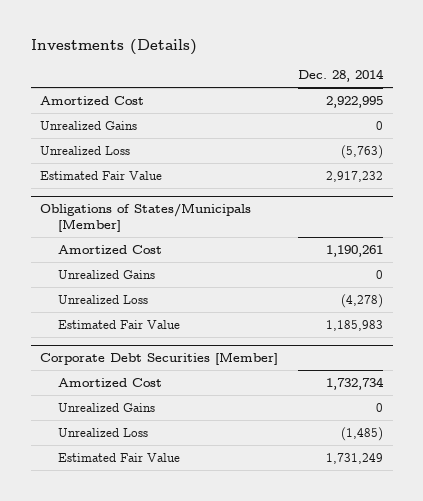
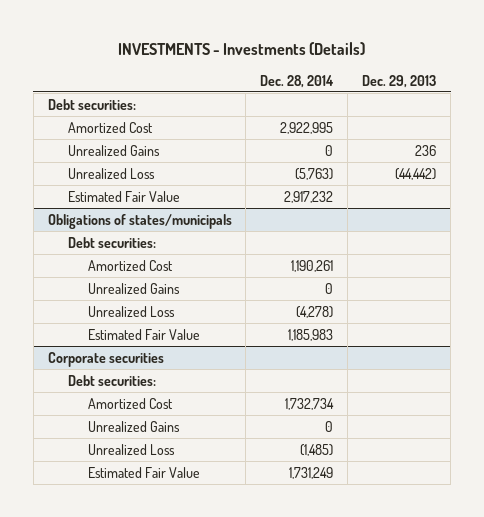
- Investments (Details)
+ INVESTMENTS - Investments (Details)
- | Dec. 28, 2014
+ | Dec. 28, 2014 | Dec. 29, 2013
+ Debt securities:
- Obligations of States/Municipals [Member]
+ Obligations of states/municipals
+ Debt securities:
- Corporate Debt Securities [Member]
+ Corporate securities
+ Debt securities:

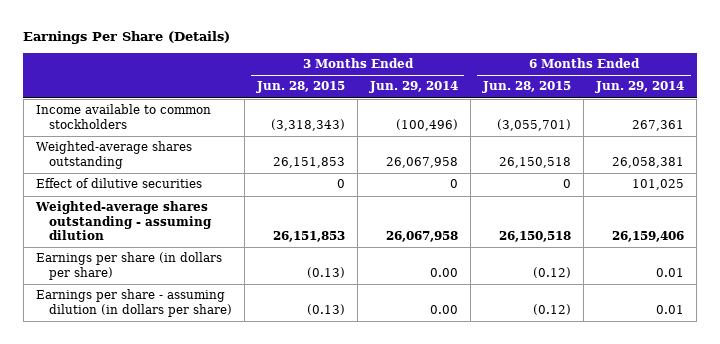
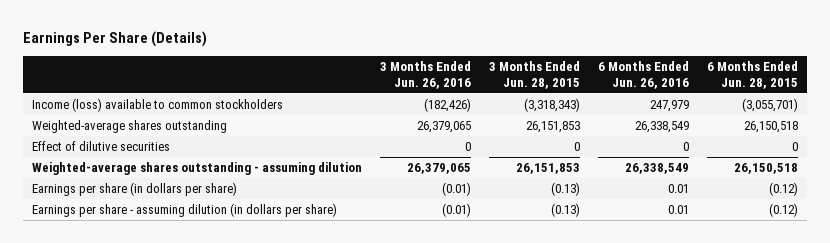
- | 3 Months Ended Jun. 28, 2015 | 3 Months Ended Jun. 29, 2014 | 6 Months Ended Jun. 28, 2015 | 6 Months Ended Jun. 29, 2014
+ | 3 Months Ended Jun. 26, 2016 | 3 Months Ended Jun. 28, 2015 | 6 Months Ended Jun. 26, 2016 | 6 Months Ended Jun. 28, 2015
- Income available to common stockholders | (3,318,343) | (100,496) | (3,055,701) | 267,361
+ Income (loss) available to common stockholders | (182,426) | (3,318,343) | 247,979 | (3,055,701)

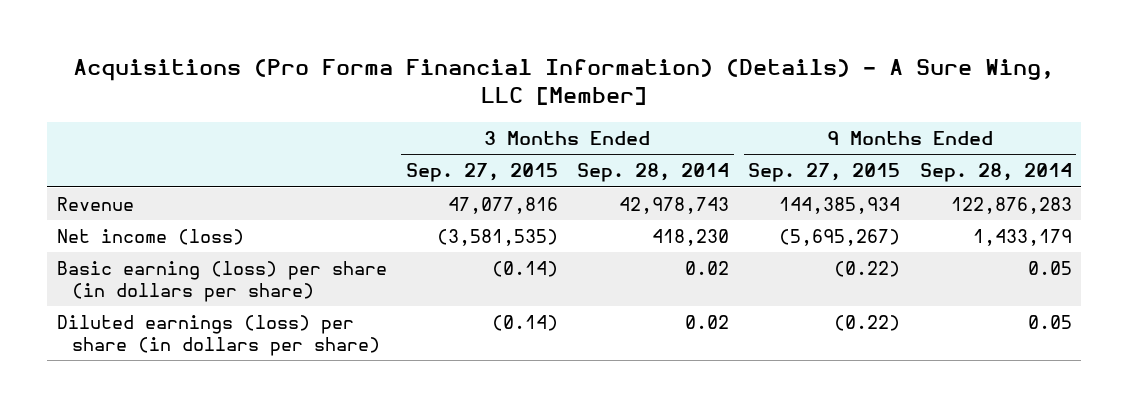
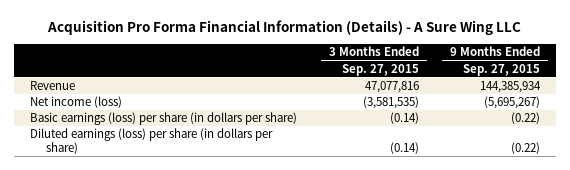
- Acquisitions (Pro Forma Financial Information) (Details) - A Sure Wing, LLC [Member]
+ Acquisition Pro Forma Financial Information (Details) - A Sure Wing LLC
- | 3 Months Ended Sep. 27, 2015 | 3 Months Ended Sep. 28, 2014 | 9 Months Ended Sep. 27, 2015 | 9 Months Ended Sep. 28, 2014
+ | 3 Months Ended Sep. 27, 2015 | 9 Months Ended Sep. 27, 2015
- Basic earning (loss) per share (in dollars per share) | (0.14) | 0.02 | (0.22) | 0.05
+ Basic earnings (loss) per share (in dollars per share) | (0.14) | (0.22)

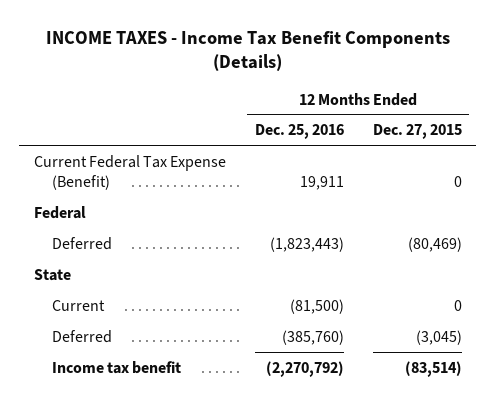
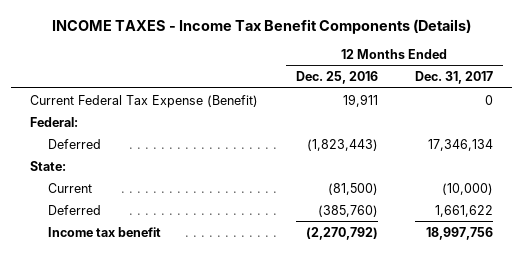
- | 12 Months Ended Dec. 25, 2016 | 12 Months Ended Dec. 27, 2015
+ | 12 Months Ended Dec. 25, 2016 | 12 Months Ended Dec. 31, 2017
- Federal
+ Federal:
- State
+ State:

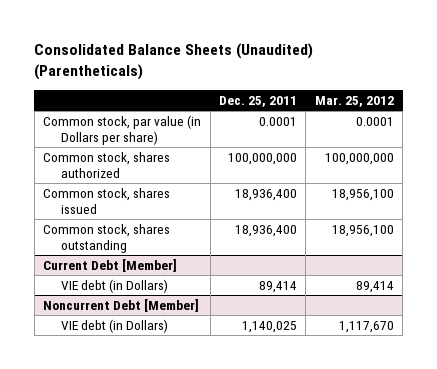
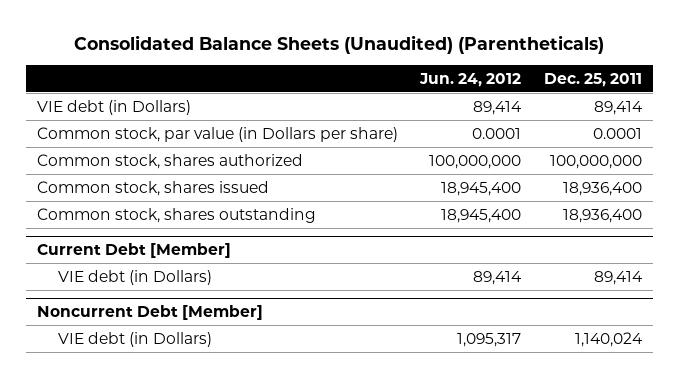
- | Dec. 25, 2011 | Mar. 25, 2012
+ | Jun. 24, 2012 | Dec. 25, 2011
+ VIE debt (in Dollars) | 89,414 | 89,414
@ Noncurrent Debt [Member]
- VIE debt (in Dollars) | 1,140,025 | 1,117,670
+ VIE debt (in Dollars) | 1,095,317 | 1,140,024

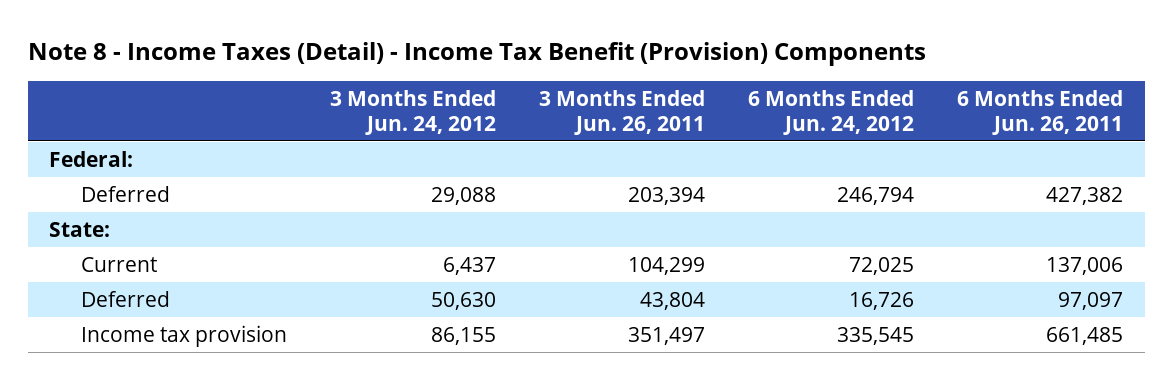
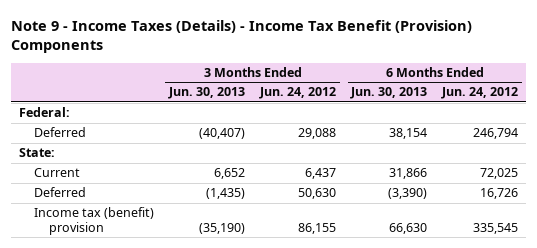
- Note 8 - Income Taxes (Detail) - Income Tax Benefit (Provision) Components
+ Note 9 - Income Taxes (Details) - Income Tax Benefit (Provision) Components
- | 3 Months Ended Jun. 24, 2012 | 3 Months Ended Jun. 26, 2011 | 6 Months Ended Jun. 24, 2012 | 6 Months Ended Jun. 26, 2011
+ | 3 Months Ended Jun. 30, 2013 | 3 Months Ended Jun. 24, 2012 | 6 Months Ended Jun. 30, 2013 | 6 Months Ended Jun. 24, 2012
- Income tax provision | 86,155 | 351,497 | 335,545 | 661,485
+ Income tax (benefit) provision | (35,190) | 86,155 | 66,630 | 335,545

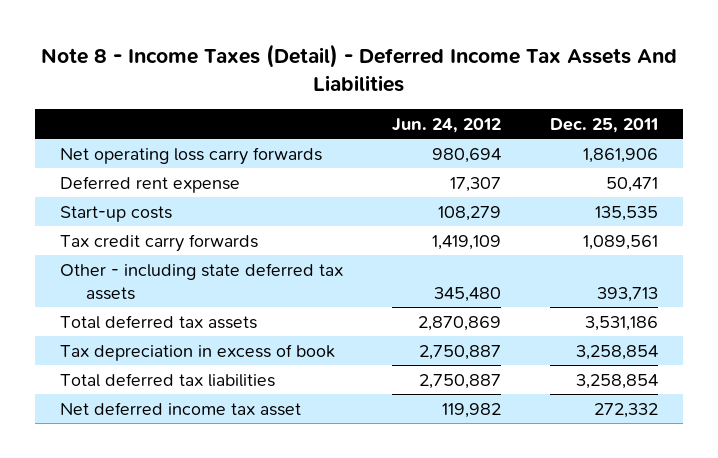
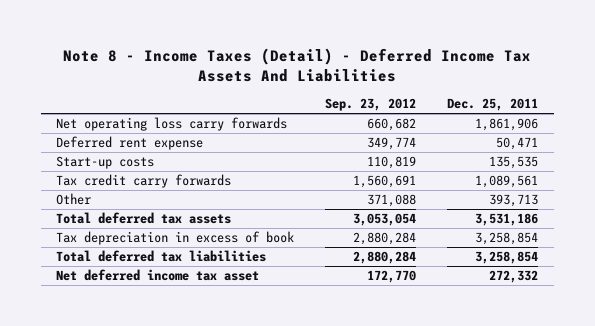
- | Jun. 24, 2012 | Dec. 25, 2011
+ | Sep. 23, 2012 | Dec. 25, 2011
- Other - including state deferred tax assets | 345,480 | 393,713
+ Other | 371,088 | 393,713

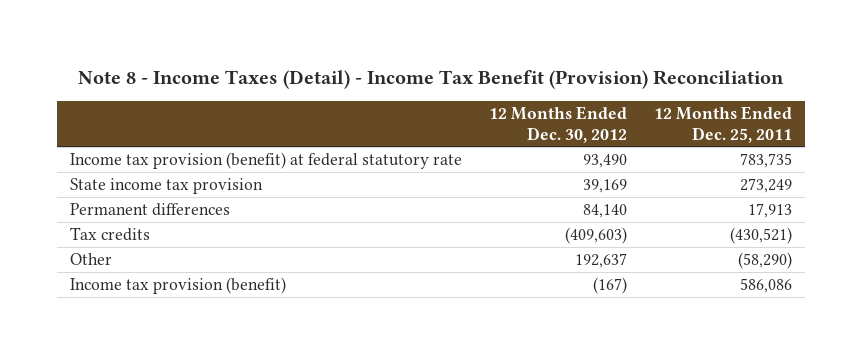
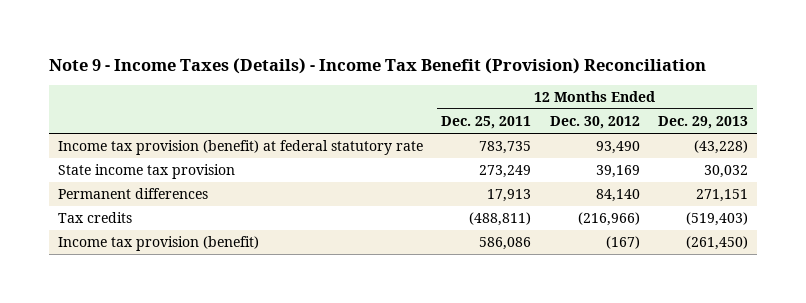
- Note 8 - Income Taxes (Detail) - Income Tax Benefit (Provision) Reconciliation
+ Note 9 - Income Taxes (Details) - Income Tax Benefit (Provision) Reconciliation
- | 12 Months Ended Dec. 30, 2012 | 12 Months Ended Dec. 25, 2011
+ | 12 Months Ended Dec. 25, 2011 | 12 Months Ended Dec. 30, 2012 | 12 Months Ended Dec. 29, 2013
- Tax credits | (409,603) | (430,521)
- Other | 192,637 | (58,290)
+ Tax credits | (488,811) | (216,966) | (519,403)

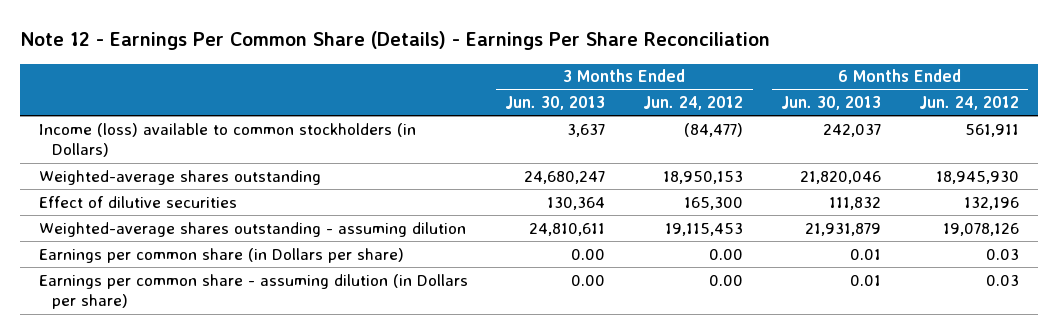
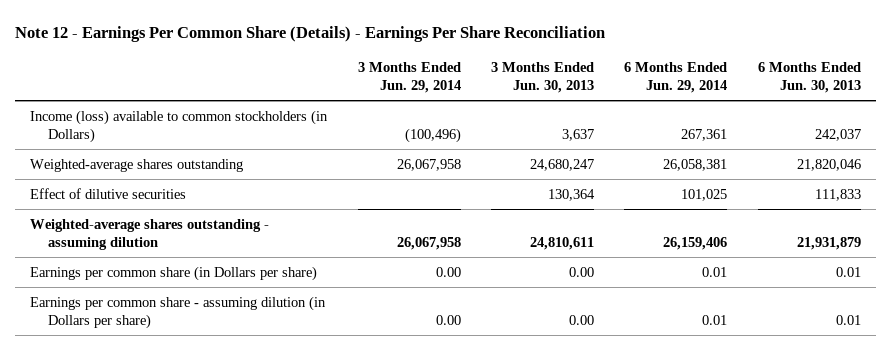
- | 3 Months Ended Jun. 30, 2013 | 3 Months Ended Jun. 24, 2012 | 6 Months Ended Jun. 30, 2013 | 6 Months Ended Jun. 24, 2012
+ | 3 Months Ended Jun. 29, 2014 | 3 Months Ended Jun. 30, 2013 | 6 Months Ended Jun. 29, 2014 | 6 Months Ended Jun. 30, 2013
- Effect of dilutive securities | 130,364 | 165,300 | 111,832 | 132,196
+ Effect of dilutive securities | | 130,364 | 101,025 | 111,833

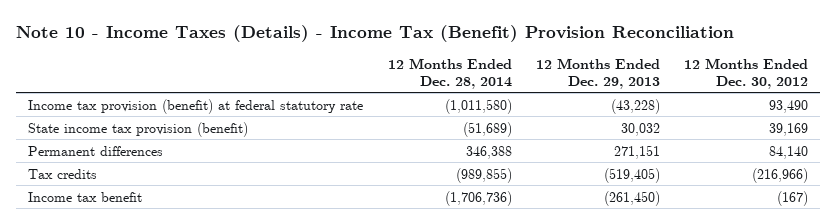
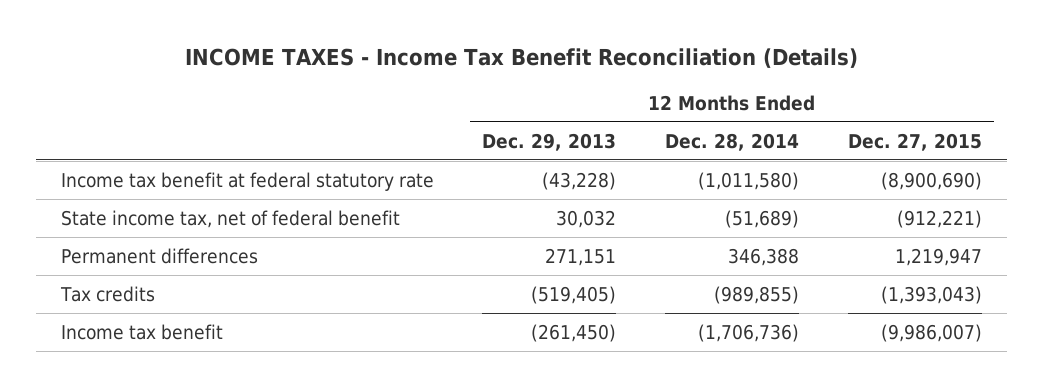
- Note 10 - Income Taxes (Details) - Income Tax (Benefit) Provision Reconciliation
+ INCOME TAXES - Income Tax Benefit Reconciliation (Details)
- | 12 Months Ended Dec. 28, 2014 | 12 Months Ended Dec. 29, 2013 | 12 Months Ended Dec. 30, 2012
+ | 12 Months Ended Dec. 29, 2013 | 12 Months Ended Dec. 28, 2014 | 12 Months Ended Dec. 27, 2015
- Income tax provision (benefit) at federal statutory rate | (1,011,580) | (43,228) | 93,490
- State income tax provision (benefit) | (51,689) | 30,032 | 39,169
+ Income tax benefit at federal statutory rate | (43,228) | (1,011,580) | (8,900,690)
+ State income tax, net of federal benefit | 30,032 | (51,689) | (912,221)

